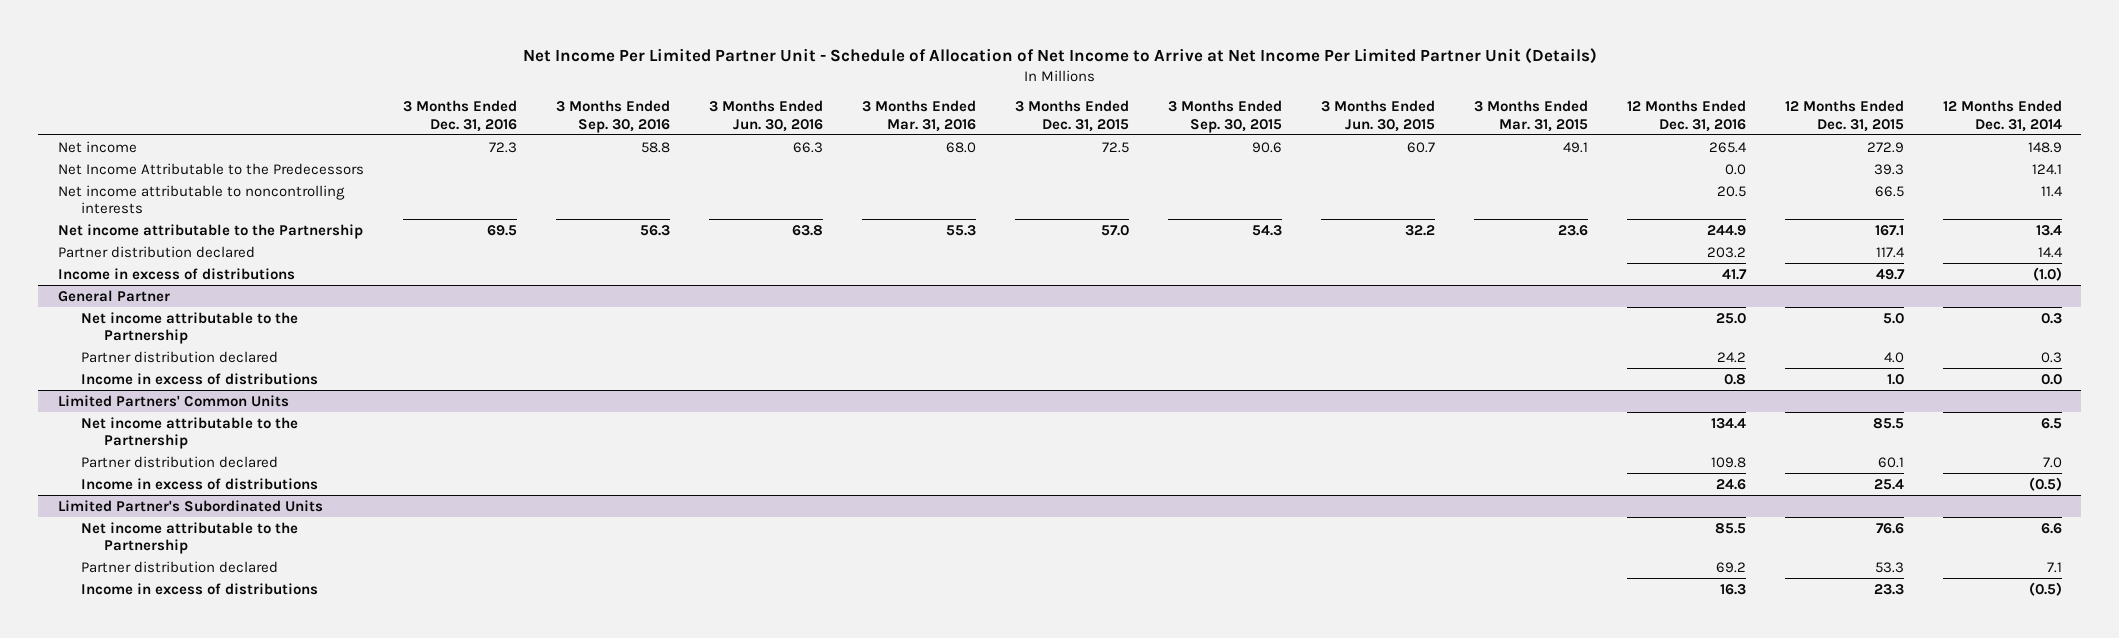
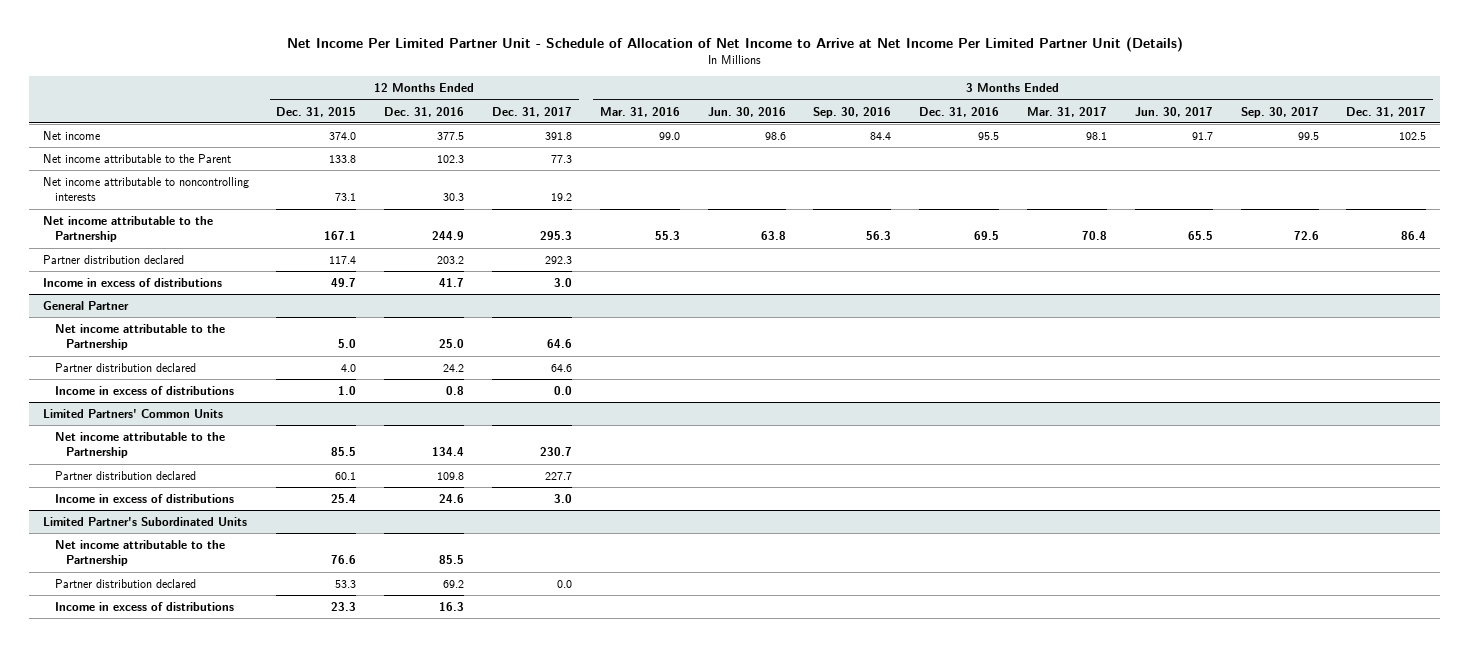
- | 3 Months Ended Dec. 31, 2016 | 3 Months Ended Sep. 30, 2016 | 3 Months Ended Jun. 30, 2016 | 3 Months Ended Mar. 31, 2016 | 3 Months Ended Dec. 31, 2015 | 3 Months Ended Sep. 30, 2015 | 3 Months Ended Jun. 30, 2015 | 3 Months Ended Mar. 31, 2015 | 12 Months Ended Dec. 31, 2016 | 12 Months Ended Dec. 31, 2015 | 12 Months Ended Dec. 31, 2014
+ | 12 Months Ended Dec. 31, 2015 | 12 Months Ended Dec. 31, 2016 | 12 Months Ended Dec. 31, 2017 | 3 Months Ended Mar. 31, 2016 | 3 Months Ended Jun. 30, 2016 | 3 Months Ended Sep. 30, 2016 | 3 Months Ended Dec. 31, 2016 | 3 Months Ended Mar. 31, 2017 | 3 Months Ended Jun. 30, 2017 | 3 Months Ended Sep. 30, 2017 | 3 Months Ended Dec. 31, 2017
- Net income | 72.3 | 58.8 | 66.3 | 68.0 | 72.5 | 90.6 | 60.7 | 49.1 | 265.4 | 272.9 | 148.9
- Net Income Attributable to the Predecessors | | | | | | | | | 0.0 | 39.3 | 124.1
- Net income attributable to noncontrolling interests | | | | | | | | | 20.5 | 66.5 | 11.4
+ Net income | 374.0 | 377.5 | 391.8 | 99.0 | 98.6 | 84.4 | 95.5 | 98.1 | 91.7 | 99.5 | 102.5
+ Net income attributable to the Parent | 133.8 | 102.3 | 77.3 | | | | | | | |
+ Net income attributable to noncontrolling interests | 73.1 | 30.3 | 19.2 | | | | | | | |

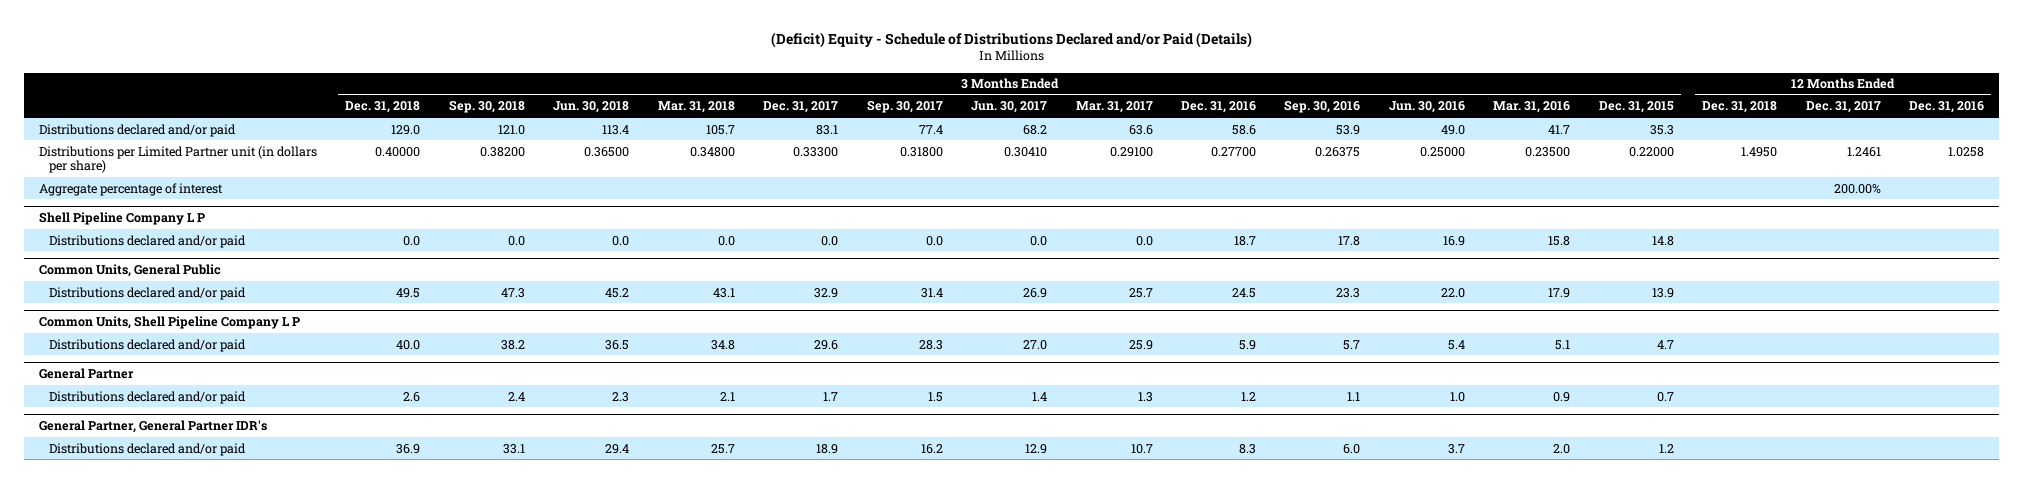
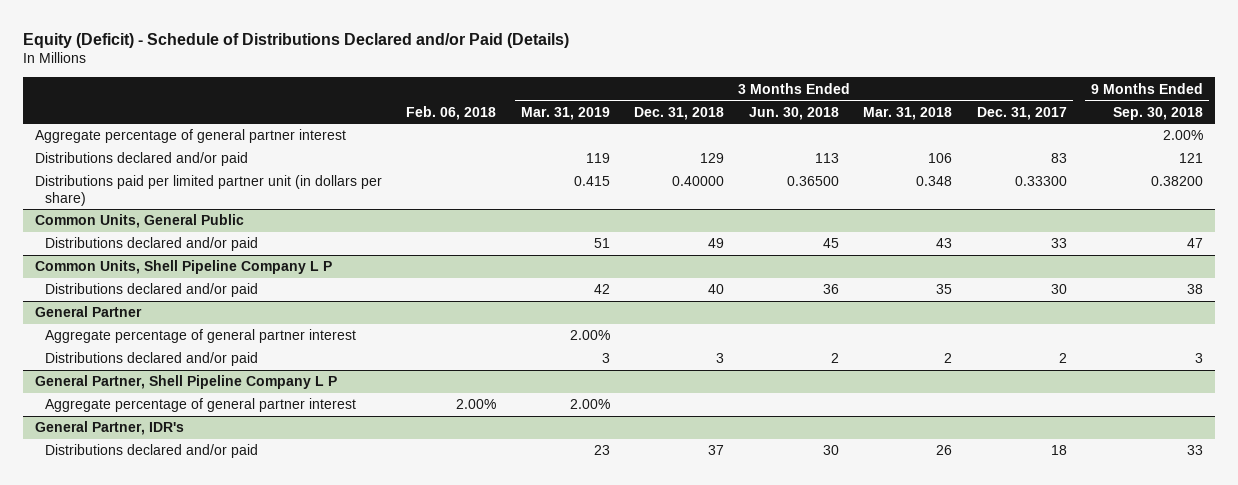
- (Deficit) Equity - Schedule of Distributions Declared and/or Paid (Details)
+ Equity (Deficit) - Schedule of Distributions Declared and/or Paid (Details)
- | 3 Months Ended Dec. 31, 2018 | 3 Months Ended Sep. 30, 2018 | 3 Months Ended Jun. 30, 2018 | 3 Months Ended Mar. 31, 2018 | 3 Months Ended Dec. 31, 2017 | 3 Months Ended Sep. 30, 2017 | 3 Months Ended Jun. 30, 2017 | 3 Months Ended Mar. 31, 2017 | 3 Months Ended Dec. 31, 2016 | 3 Months Ended Sep. 30, 2016 | 3 Months Ended Jun. 30, 2016 | 3 Months Ended Mar. 31, 2016 | 3 Months Ended Dec. 31, 2015 | 12 Months Ended Dec. 31, 2018 | 12 Months Ended Dec. 31, 2017 | 12 Months Ended Dec. 31, 2016
+ | Feb. 06, 2018 | 3 Months Ended Mar. 31, 2019 | 3 Months Ended Dec. 31, 2018 | 3 Months Ended Jun. 30, 2018 | 3 Months Ended Mar. 31, 2018 | 3 Months Ended Dec. 31, 2017 | 9 Months Ended Sep. 30, 2018
- Distributions declared and/or paid | 129.0 | 121.0 | 113.4 | 105.7 | 83.1 | 77.4 | 68.2 | 63.6 | 58.6 | 53.9 | 49.0 | 41.7 | 35.3 | | |
- Distributions per Limited Partner unit (in dollars per share) | 0.40000 | 0.38200 | 0.36500 | 0.34800 | 0.33300 | 0.31800 | 0.30410 | 0.29100 | 0.27700 | 0.26375 | 0.25000 | 0.23500 | 0.22000 | 1.4950 | 1.2461 | 1.0258
- Aggregate percentage of interest | | | | | | | | | | | | | | | 200.00% |
- Shell Pipeline Company L P
- Distributions declared and/or paid | 0.0 | 0.0 | 0.0 | 0.0 | 0.0 | 0.0 | 0.0 | 0.0 | 18.7 | 17.8 | 16.9 | 15.8 | 14.8 | | |
+ Aggregate percentage of general partner interest | | | | | | | 2.00%
+ Distributions declared and/or paid | | 119 | 129 | 113 | 106 | 83 | 121
+ Distributions paid per limited partner unit (in dollars per share) | | 0.415 | 0.40000 | 0.36500 | 0.348 | 0.33300 | 0.38200
@ Common Units, General Public
- Distributions declared and/or paid | 49.5 | 47.3 | 45.2 | 43.1 | 32.9 | 31.4 | 26.9 | 25.7 | 24.5 | 23.3 | 22.0 | 17.9 | 13.9 | | |
+ Distributions declared and/or paid | | 51 | 49 | 45 | 43 | 33 | 47
@ Common Units, Shell Pipeline Company L P
- Distributions declared and/or paid | 40.0 | 38.2 | 36.5 | 34.8 | 29.6 | 28.3 | 27.0 | 25.9 | 5.9 | 5.7 | 5.4 | 5.1 | 4.7 | | |
+ Distributions declared and/or paid | | 42 | 40 | 36 | 35 | 30 | 38
@ General Partner
- Distributions declared and/or paid | 2.6 | 2.4 | 2.3 | 2.1 | 1.7 | 1.5 | 1.4 | 1.3 | 1.2 | 1.1 | 1.0 | 0.9 | 0.7 | | |
- General Partner, General Partner IDR's
- Distributions declared and/or paid | 36.9 | 33.1 | 29.4 | 25.7 | 18.9 | 16.2 | 12.9 | 10.7 | 8.3 | 6.0 | 3.7 | 2.0 | 1.2 | | |
@ General Partner
+ Aggregate percentage of general partner interest | | 2.00% | | | | |
+ Distributions declared and/or paid | | 3 | 3 | 2 | 2 | 2 | 3
+ General Partner, Shell Pipeline Company L P
+ Aggregate percentage of general partner interest | 2.00% | 2.00% | | | | |
+ General Partner, IDR's
+ Distributions declared and/or paid | | 23 | 37 | 30 | 26 | 18 | 33

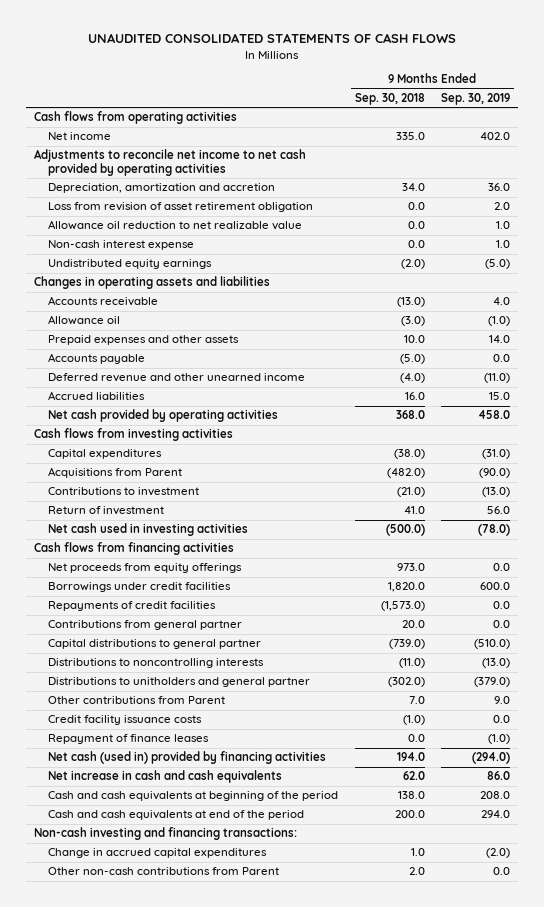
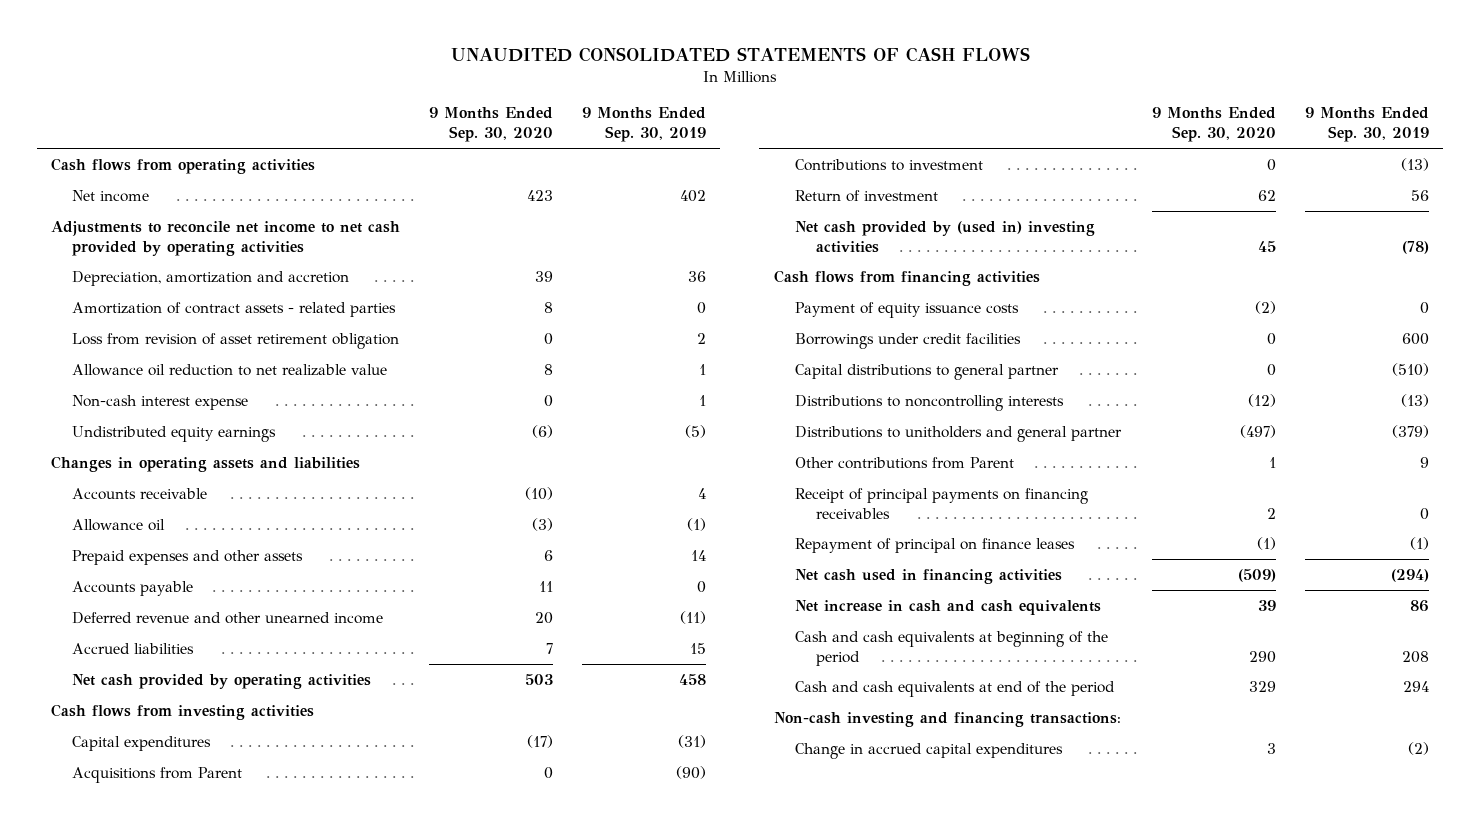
- | 9 Months Ended Sep. 30, 2018 | 9 Months Ended Sep. 30, 2019
+ | 9 Months Ended Sep. 30, 2020 | 9 Months Ended Sep. 30, 2019
- Net income | 335.0 | 402.0
+ Net income | 423 | 402
- Depreciation, amortization and accretion | 34.0 | 36.0
- Loss from revision of asset retirement obligation | 0.0 | 2.0
- Allowance oil reduction to net realizable value | 0.0 | 1.0
- Non-cash interest expense | 0.0 | 1.0
- Undistributed equity earnings | (2.0) | (5.0)
+ Depreciation, amortization and accretion | 39 | 36
+ Amortization of contract assets - related parties | 8 | 0
+ Loss from revision of asset retirement obligation | 0 | 2
+ Allowance oil reduction to net realizable value | 8 | 1
+ Non-cash interest expense | 0 | 1
+ Undistributed equity earnings | (6) | (5)
- Accounts receivable | (13.0) | 4.0
- Allowance oil | (3.0) | (1.0)
- Prepaid expenses and other assets | 10.0 | 14.0
- Accounts payable | (5.0) | 0.0
- Deferred revenue and other unearned income | (4.0) | (11.0)
- Accrued liabilities | 16.0 | 15.0
- Net cash provided by operating activities | 368.0 | 458.0
+ Accounts receivable | (10) | 4
+ Allowance oil | (3) | (1)
+ Prepaid expenses and other assets | 6 | 14
+ Accounts payable | 11 | 0
+ Deferred revenue and other unearned income | 20 | (11)
+ Accrued liabilities | 7 | 15
+ Net cash provided by operating activities | 503 | 458
- Capital expenditures | (38.0) | (31.0)
- Acquisitions from Parent | (482.0) | (90.0)
- Contributions to investment | (21.0) | (13.0)
- Return of investment | 41.0 | 56.0
- Net cash used in investing activities | (500.0) | (78.0)
+ Capital expenditures | (17) | (31)
+ Acquisitions from Parent | 0 | (90)
+ Contributions to investment | 0 | (13)
+ Return of investment | 62 | 56
+ Net cash provided by (used in) investing activities | 45 | (78)
- Net proceeds from equity offerings | 973.0 | 0.0
- Borrowings under credit facilities | 1,820.0 | 600.0
- Repayments of credit facilities | (1,573.0) | 0.0
- Contributions from general partner | 20.0 | 0.0
- Capital distributions to general partner | (739.0) | (510.0)
- Distributions to noncontrolling interests | (11.0) | (13.0)
- Distributions to unitholders and general partner | (302.0) | (379.0)
- Other contributions from Parent | 7.0 | 9.0
- Credit facility issuance costs | (1.0) | 0.0
- Repayment of finance leases | 0.0 | (1.0)
- Net cash (used in) provided by financing activities | 194.0 | (294.0)
- Net increase in cash and cash equivalents | 62.0 | 86.0
- Cash and cash equivalents at beginning of the period | 138.0 | 208.0
- Cash and cash equivalents at end of the period | 200.0 | 294.0
+ Payment of equity issuance costs | (2) | 0
+ Borrowings under credit facilities | 0 | 600
+ Capital distributions to general partner | 0 | (510)
+ Distributions to noncontrolling interests | (12) | (13)
+ Distributions to unitholders and general partner | (497) | (379)
+ Other contributions from Parent | 1 | 9
+ Receipt of principal payments on financing receivables | 2 | 0
+ Repayment of principal on finance leases | (1) | (1)
+ Net cash used in financing activities | (509) | (294)
+ Net increase in cash and cash equivalents | 39 | 86
+ Cash and cash equivalents at beginning of the period | 290 | 208
+ Cash and cash equivalents at end of the period | 329 | 294
- Change in accrued capital expenditures | 1.0 | (2.0)
- Other non-cash contributions from Parent | 2.0 | 0.0
+ Change in accrued capital expenditures | 3 | (2)

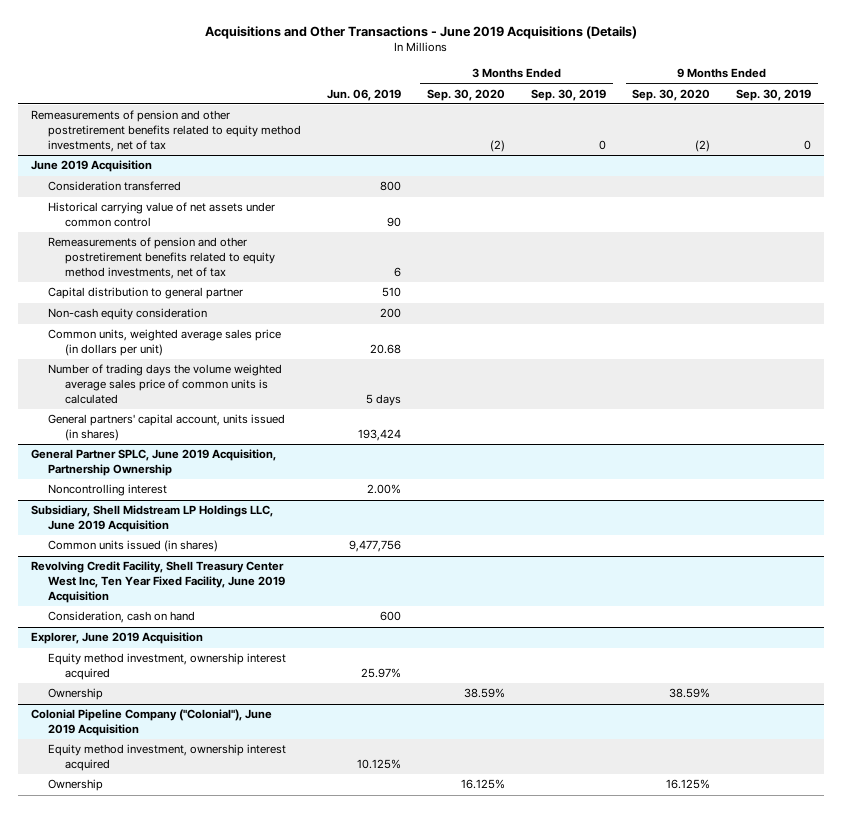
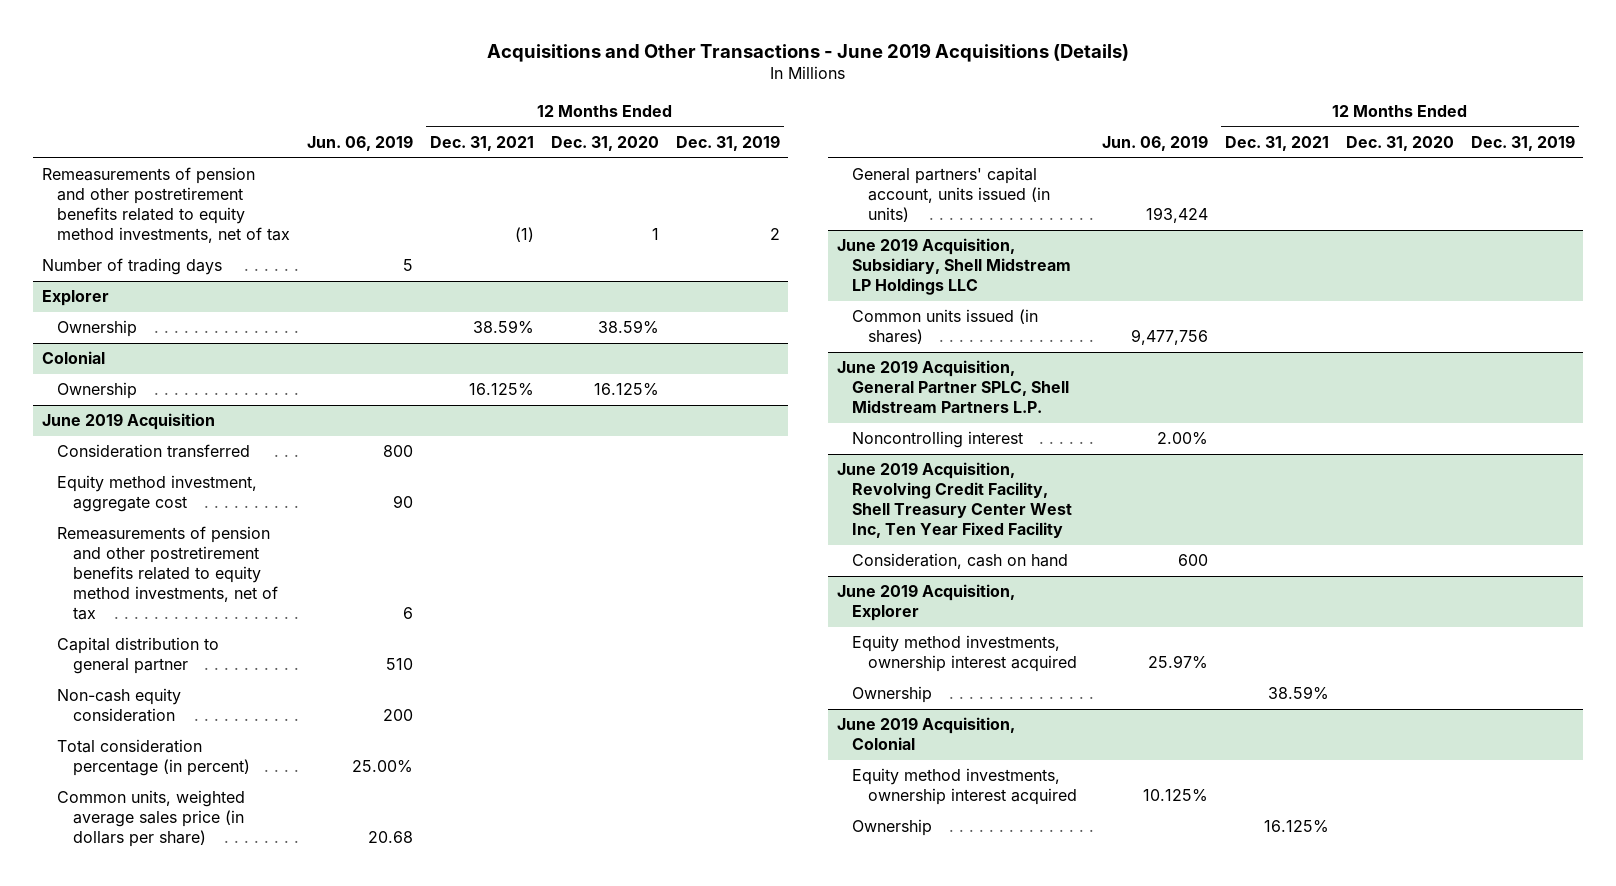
- | Jun. 06, 2019 | 3 Months Ended Sep. 30, 2020 | 3 Months Ended Sep. 30, 2019 | 9 Months Ended Sep. 30, 2020 | 9 Months Ended Sep. 30, 2019
+ | Jun. 06, 2019 | 12 Months Ended Dec. 31, 2021 | 12 Months Ended Dec. 31, 2020 | 12 Months Ended Dec. 31, 2019
+ Number of trading days | 5 | | |
+ Explorer
+ Ownership | | 38.59% | 38.59% |
+ Colonial
+ Ownership | | 16.125% | 16.125% |
@ June 2019 Acquisition
- Historical carrying value of net assets under common control | 90 | | | |
+ Equity method investment, aggregate cost | 90 | | |
- Common units, weighted average sales price (in dollars per unit) | 20.68 | | | |
- Number of trading days the volume weighted average sales price of common units is calculated | 5 days | | | |
- General partners' capital account, units issued (in shares) | 193,424 | | | |
- General Partner SPLC, June 2019 Acquisition, Partnership Ownership
- Noncontrolling interest | 2.00% | | | |
- Subsidiary, Shell Midstream LP Holdings LLC, June 2019 Acquisition
@ June 2019 Acquisition
+ Total consideration percentage (in percent) | 25.00% | | |
+ Common units, weighted average sales price (in dollars per share) | 20.68 | | |
+ General partners' capital account, units issued (in units) | 193,424 | | |
+ June 2019 Acquisition, Subsidiary, Shell Midstream LP Holdings LLC
- Revolving Credit Facility, Shell Treasury Center West Inc, Ten Year Fixed Facility, June 2019 Acquisition
+ June 2019 Acquisition, General Partner SPLC, Shell Midstream Partners L.P.
+ Noncontrolling interest | 2.00% | | |
+ June 2019 Acquisition, Revolving Credit Facility, Shell Treasury Center West Inc, Ten Year Fixed Facility
- Explorer, June 2019 Acquisition
- Equity method investment, ownership interest acquired | 25.97% | | | |
+ June 2019 Acquisition, Explorer
+ Equity method investments, ownership interest acquired | 25.97% | | |
- Colonial Pipeline Company ("Colonial"), June 2019 Acquisition
- Equity method investment, ownership interest acquired | 10.125% | | | |
+ June 2019 Acquisition, Colonial
+ Equity method investments, ownership interest acquired | 10.125% | | |

